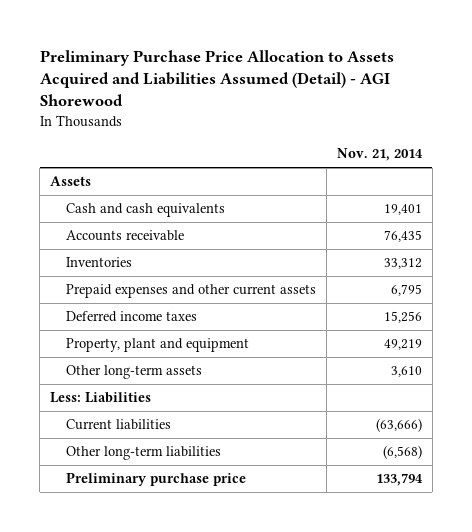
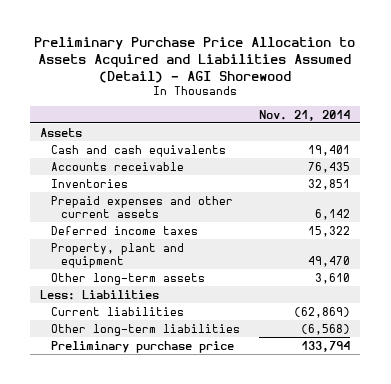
- Inventories | 33,312
- Prepaid expenses and other current assets | 6,795
- Deferred income taxes | 15,256
- Property, plant and equipment | 49,219
+ Inventories | 32,851
+ Prepaid expenses and other current assets | 6,142
+ Deferred income taxes | 15,322
+ Property, plant and equipment | 49,470
- Current liabilities | (63,666)
+ Current liabilities | (62,869)

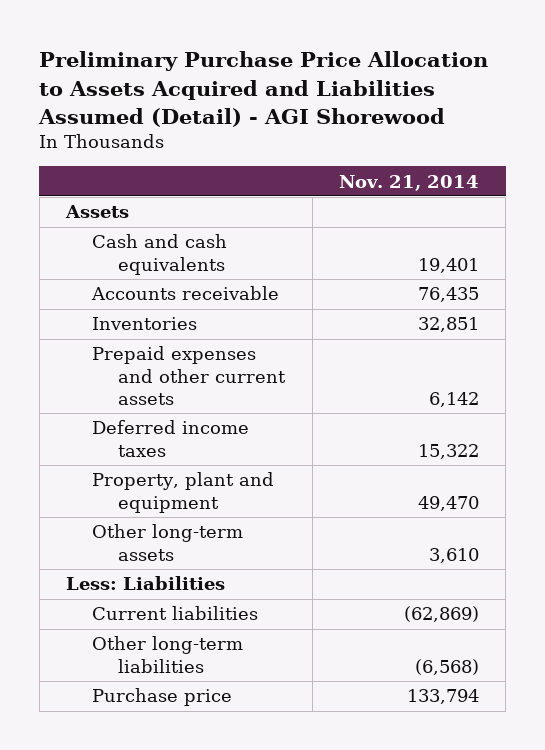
- Preliminary purchase price | 133,794
+ Purchase price | 133,794

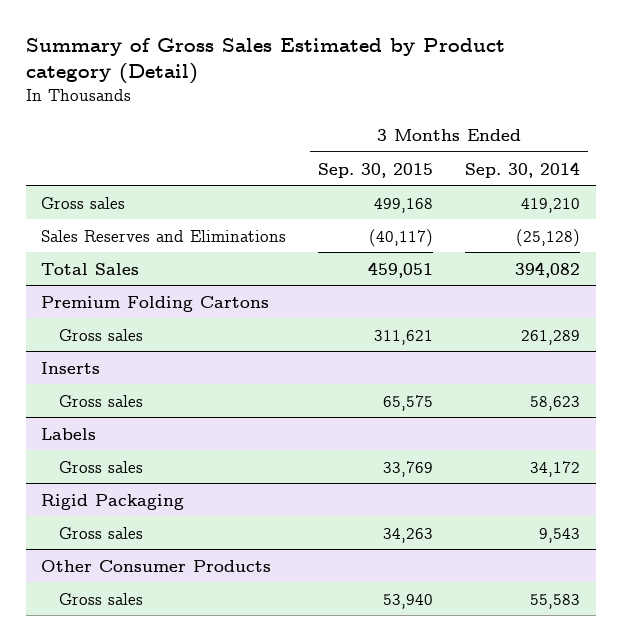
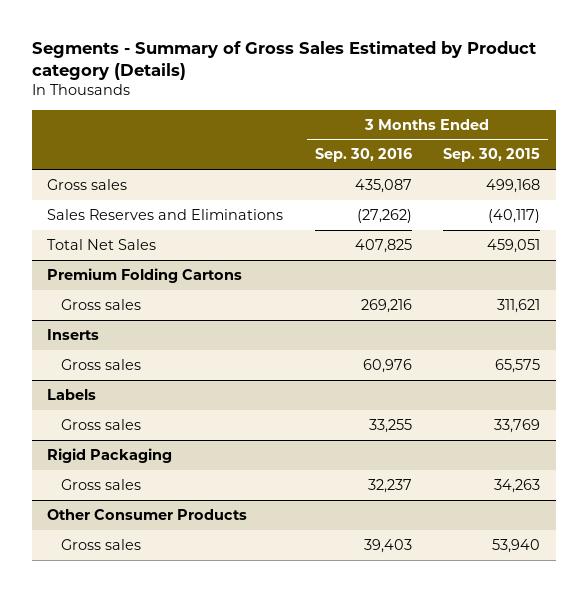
- Summary of Gross Sales Estimated by Product category (Detail)
+ Segments - Summary of Gross Sales Estimated by Product category (Details)
- | 3 Months Ended Sep. 30, 2015 | 3 Months Ended Sep. 30, 2014
+ | 3 Months Ended Sep. 30, 2016 | 3 Months Ended Sep. 30, 2015
- Total Sales | 459,051 | 394,082
+ Total Net Sales | 407,825 | 459,051

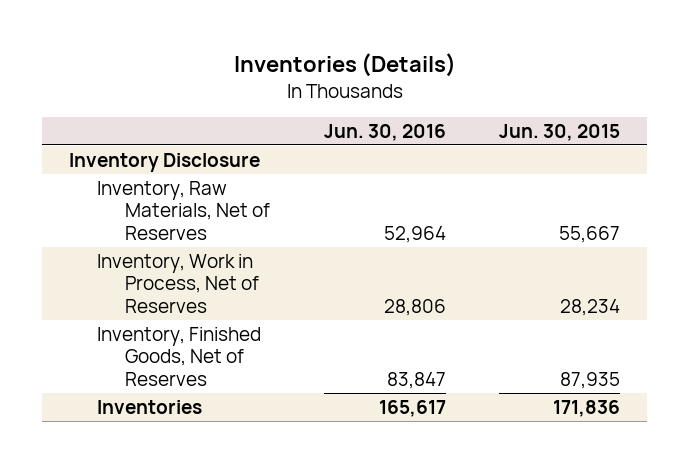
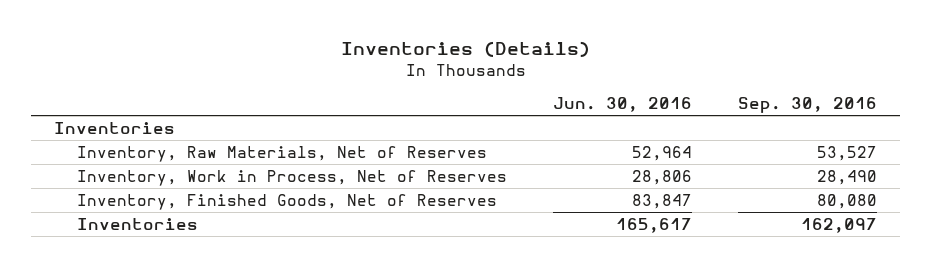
- | Jun. 30, 2016 | Jun. 30, 2015
+ | Jun. 30, 2016 | Sep. 30, 2016
- Inventory Disclosure
+ Inventories

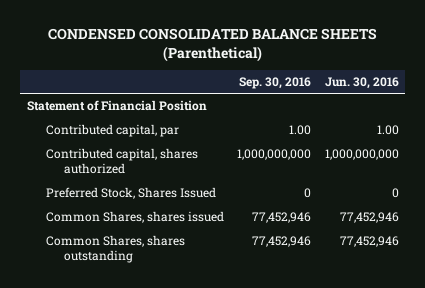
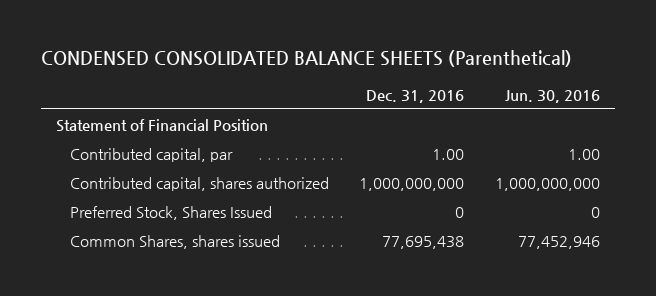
- | Sep. 30, 2016 | Jun. 30, 2016
+ | Dec. 31, 2016 | Jun. 30, 2016
- Common Shares, shares outstanding | 77,452,946 | 77,452,946

